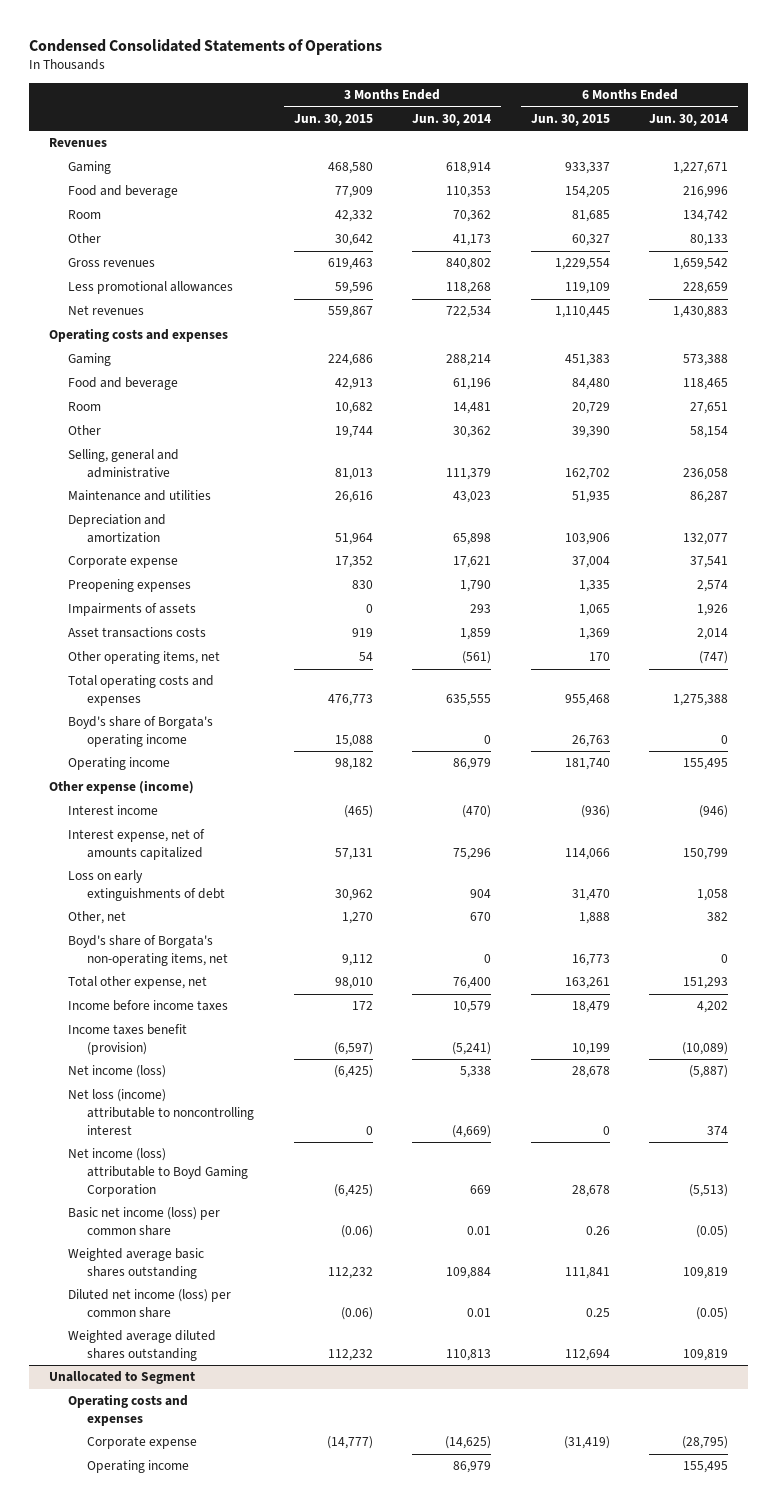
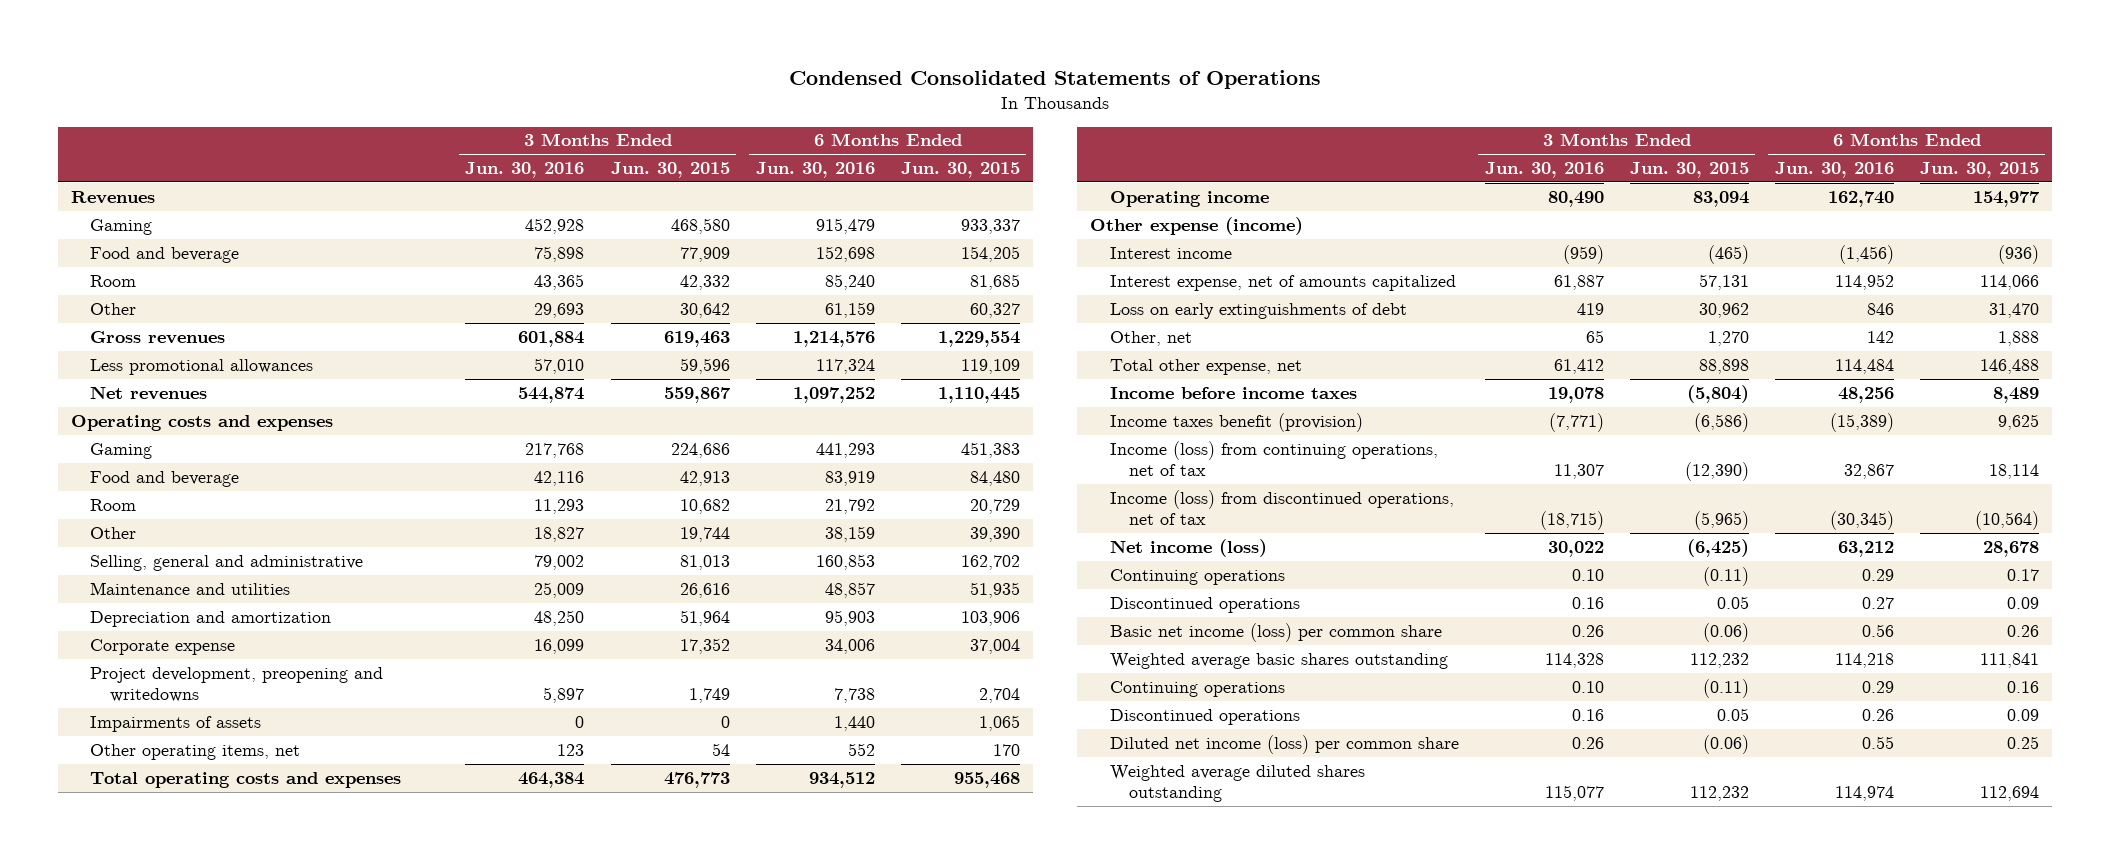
- | 3 Months Ended Jun. 30, 2015 | 3 Months Ended Jun. 30, 2014 | 6 Months Ended Jun. 30, 2015 | 6 Months Ended Jun. 30, 2014
+ | 3 Months Ended Jun. 30, 2016 | 3 Months Ended Jun. 30, 2015 | 6 Months Ended Jun. 30, 2016 | 6 Months Ended Jun. 30, 2015
- Preopening expenses | 830 | 1,790 | 1,335 | 2,574
+ Project development, preopening and writedowns | 5,897 | 1,749 | 7,738 | 2,704
- Asset transactions costs | 919 | 1,859 | 1,369 | 2,014
- Boyd's share of Borgata's operating income | 15,088 | 0 | 26,763 | 0
- Operating income | 98,182 | 86,979 | 181,740 | 155,495
+ Operating income | 80,490 | 83,094 | 162,740 | 154,977
- Boyd's share of Borgata's non-operating items, net | 9,112 | 0 | 16,773 | 0
- Total other expense, net | 98,010 | 76,400 | 163,261 | 151,293
- Income before income taxes | 172 | 10,579 | 18,479 | 4,202
- Income taxes benefit (provision) | (6,597) | (5,241) | 10,199 | (10,089)
+ Total other expense, net | 61,412 | 88,898 | 114,484 | 146,488
+ Income before income taxes | 19,078 | (5,804) | 48,256 | 8,489
+ Income taxes benefit (provision) | (7,771) | (6,586) | (15,389) | 9,625
+ Income (loss) from continuing operations, net of tax | 11,307 | (12,390) | 32,867 | 18,114
+ Income (loss) from discontinued operations, net of tax | (18,715) | (5,965) | (30,345) | (10,564)
- Net loss (income) attributable to noncontrolling interest | 0 | (4,669) | 0 | 374
- Net income (loss) attributable to Boyd Gaming Corporation | (6,425) | 669 | 28,678 | (5,513)
+ Continuing operations | 0.10 | (0.11) | 0.29 | 0.17
+ Discontinued operations | 0.16 | 0.05 | 0.27 | 0.09
+ Continuing operations | 0.10 | (0.11) | 0.29 | 0.16
+ Discontinued operations | 0.16 | 0.05 | 0.26 | 0.09
- Unallocated to Segment
- Operating costs and expenses
- Corporate expense | (14,777) | (14,625) | (31,419) | (28,795)
- Operating income | | 86,979 | | 155,495

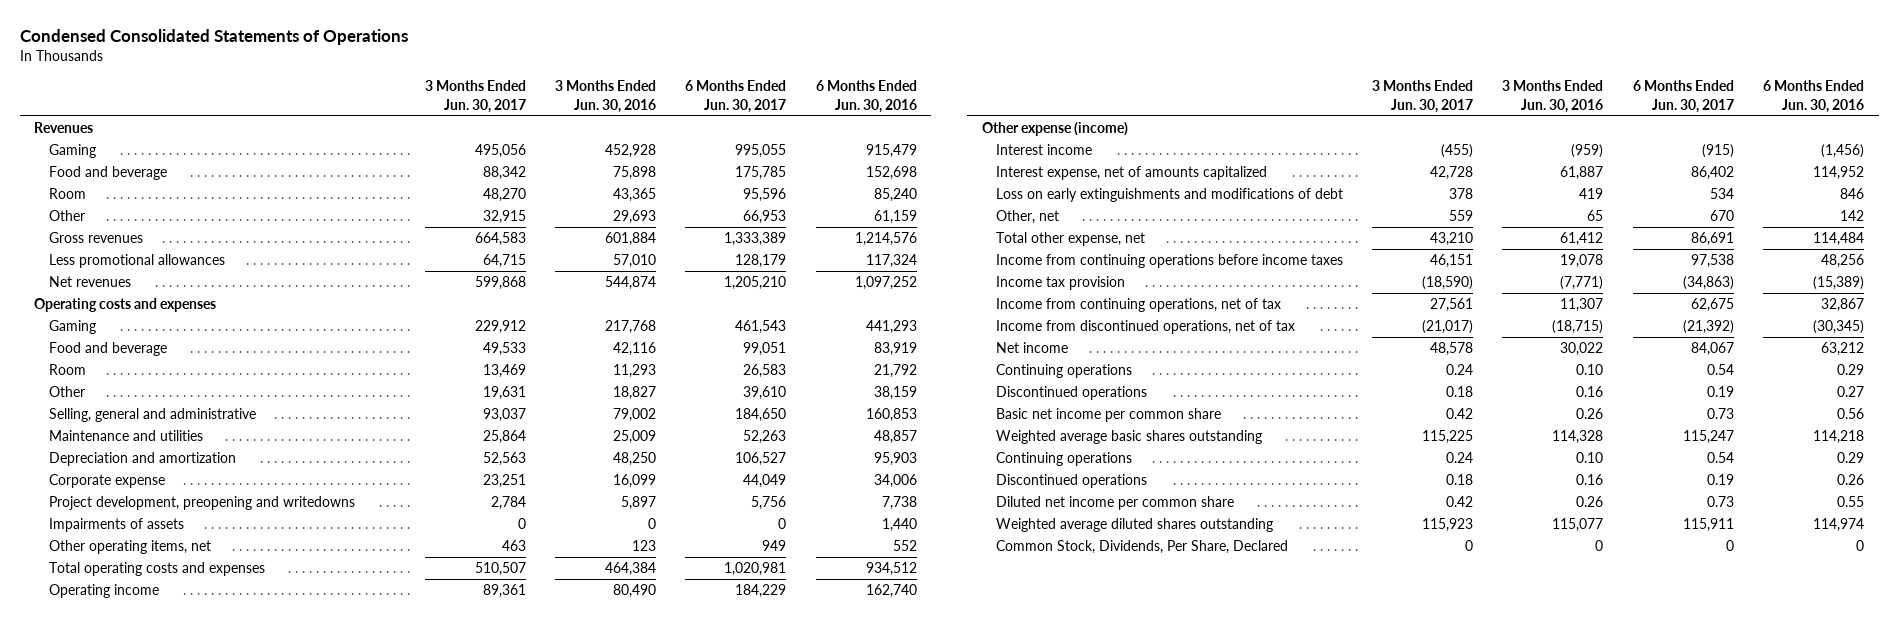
- | 3 Months Ended Jun. 30, 2016 | 3 Months Ended Jun. 30, 2015 | 6 Months Ended Jun. 30, 2016 | 6 Months Ended Jun. 30, 2015
+ | 3 Months Ended Jun. 30, 2017 | 3 Months Ended Jun. 30, 2016 | 6 Months Ended Jun. 30, 2017 | 6 Months Ended Jun. 30, 2016
- Loss on early extinguishments of debt | 419 | 30,962 | 846 | 31,470
+ Loss on early extinguishments and modifications of debt | 378 | 419 | 534 | 846
- Income before income taxes | 19,078 | (5,804) | 48,256 | 8,489
- Income taxes benefit (provision) | (7,771) | (6,586) | (15,389) | 9,625
- Income (loss) from continuing operations, net of tax | 11,307 | (12,390) | 32,867 | 18,114
- Income (loss) from discontinued operations, net of tax | (18,715) | (5,965) | (30,345) | (10,564)
- Net income (loss) | 30,022 | (6,425) | 63,212 | 28,678
+ Income from continuing operations before income taxes | 46,151 | 19,078 | 97,538 | 48,256
+ Income tax provision | (18,590) | (7,771) | (34,863) | (15,389)
+ Income from continuing operations, net of tax | 27,561 | 11,307 | 62,675 | 32,867
+ Income from discontinued operations, net of tax | (21,017) | (18,715) | (21,392) | (30,345)
+ Net income | 48,578 | 30,022 | 84,067 | 63,212
- Basic net income (loss) per common share | 0.26 | (0.06) | 0.56 | 0.26
+ Basic net income per common share | 0.42 | 0.26 | 0.73 | 0.56
- Diluted net income (loss) per common share | 0.26 | (0.06) | 0.55 | 0.25
+ Diluted net income per common share | 0.42 | 0.26 | 0.73 | 0.55
+ Common Stock, Dividends, Per Share, Declared | 0 | 0 | 0 | 0

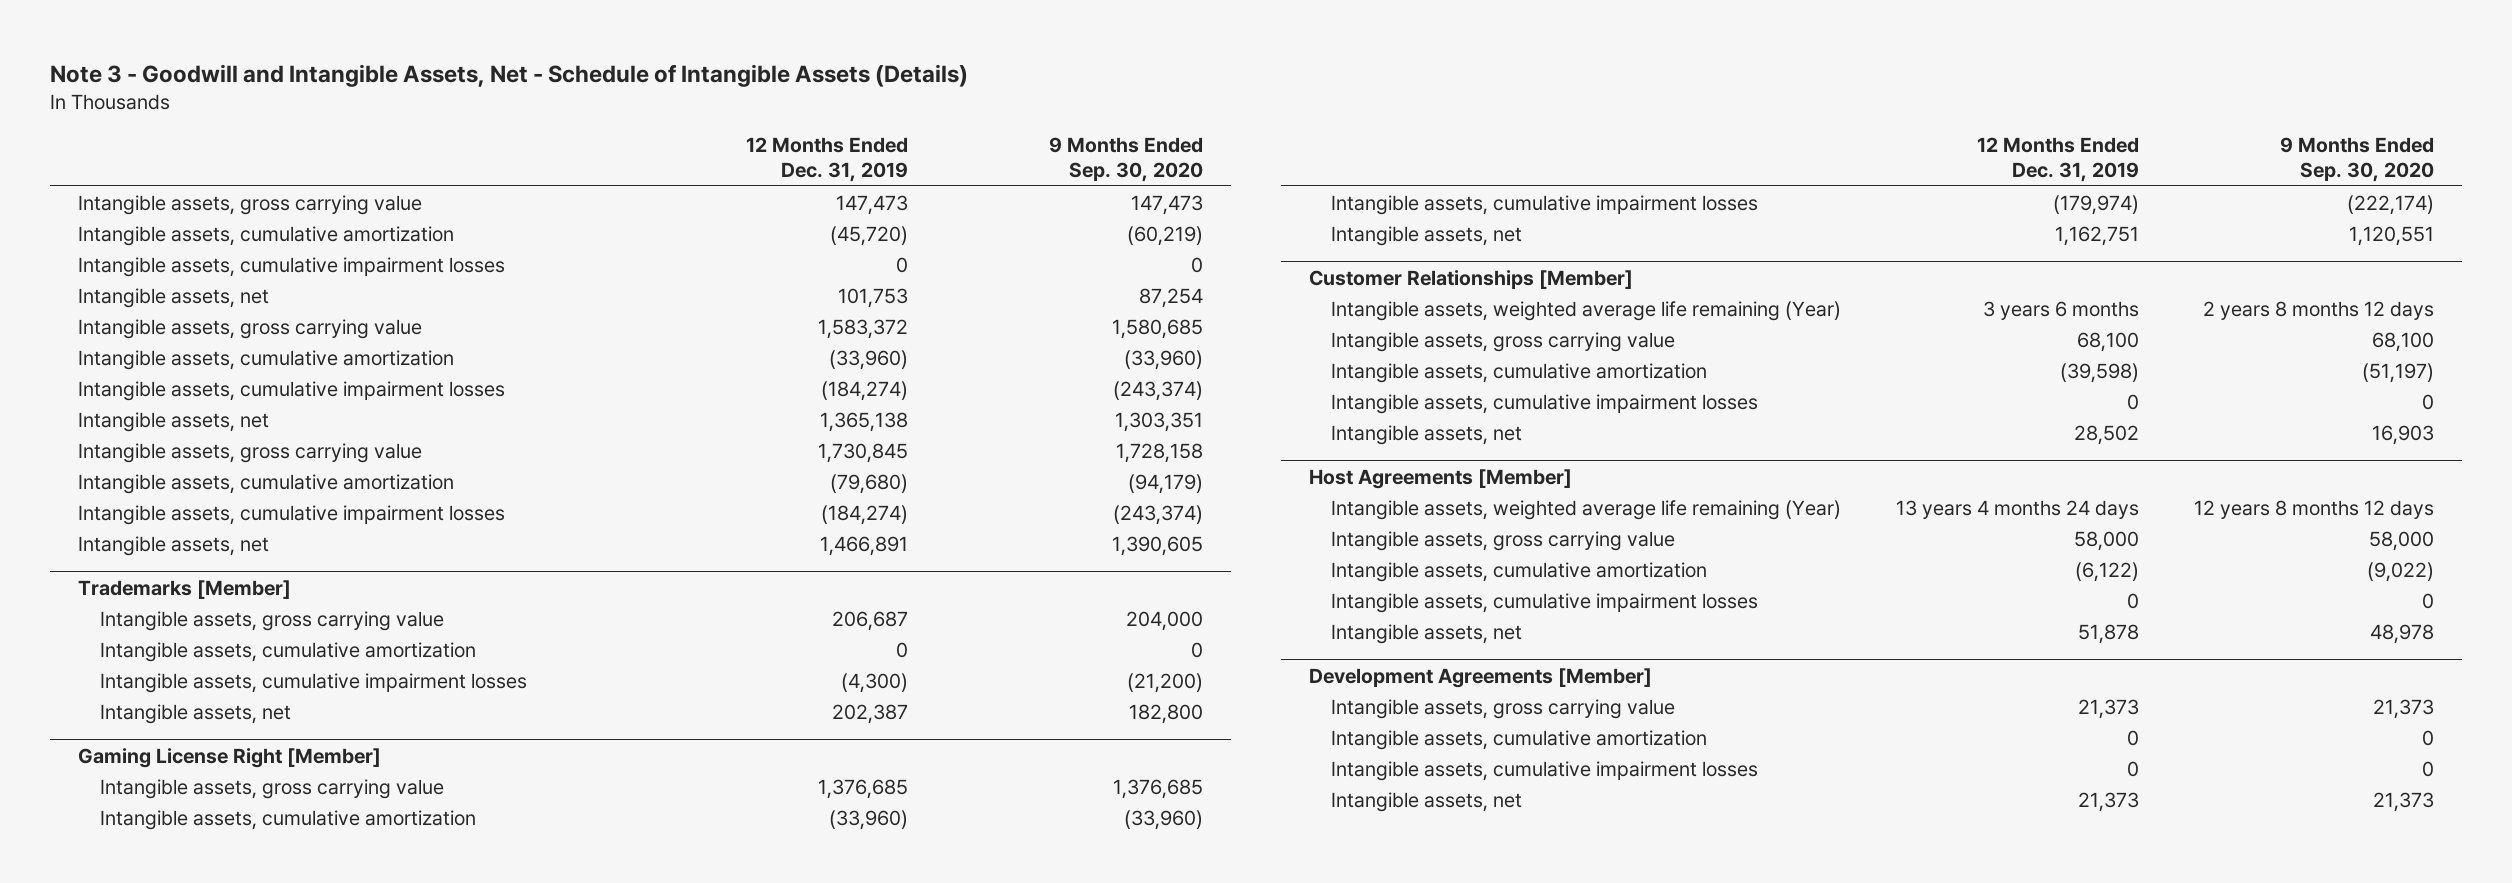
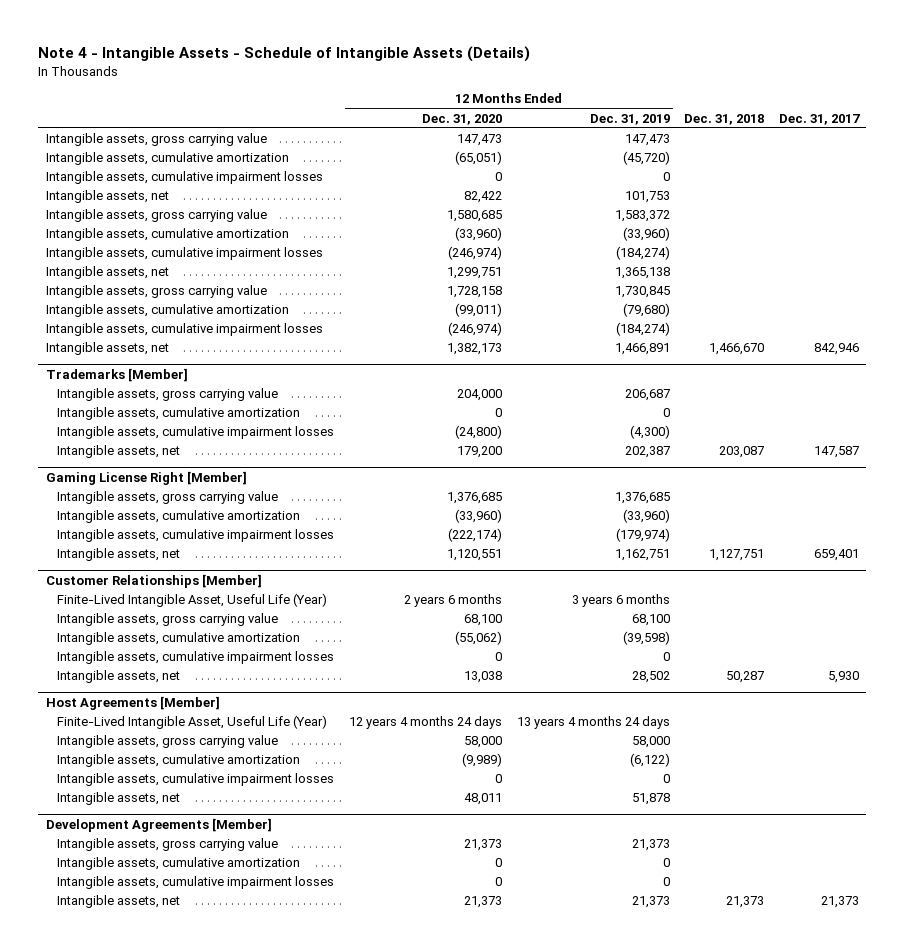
- Note 3 - Goodwill and Intangible Assets, Net - Schedule of Intangible Assets (Details)
+ Note 4 - Intangible Assets - Schedule of Intangible Assets (Details)
- | 12 Months Ended Dec. 31, 2019 | 9 Months Ended Sep. 30, 2020
+ | 12 Months Ended Dec. 31, 2020 | 12 Months Ended Dec. 31, 2019 | Dec. 31, 2018 | Dec. 31, 2017
@ Customer Relationships [Member]
- Intangible assets, weighted average life remaining (Year) | 3 years 6 months | 2 years 8 months 12 days
+ Finite-Lived Intangible Asset, Useful Life (Year) | 2 years 6 months | 3 years 6 months | |
@ Host Agreements [Member]
- Intangible assets, weighted average life remaining (Year) | 13 years 4 months 24 days | 12 years 8 months 12 days
+ Finite-Lived Intangible Asset, Useful Life (Year) | 12 years 4 months 24 days | 13 years 4 months 24 days | |

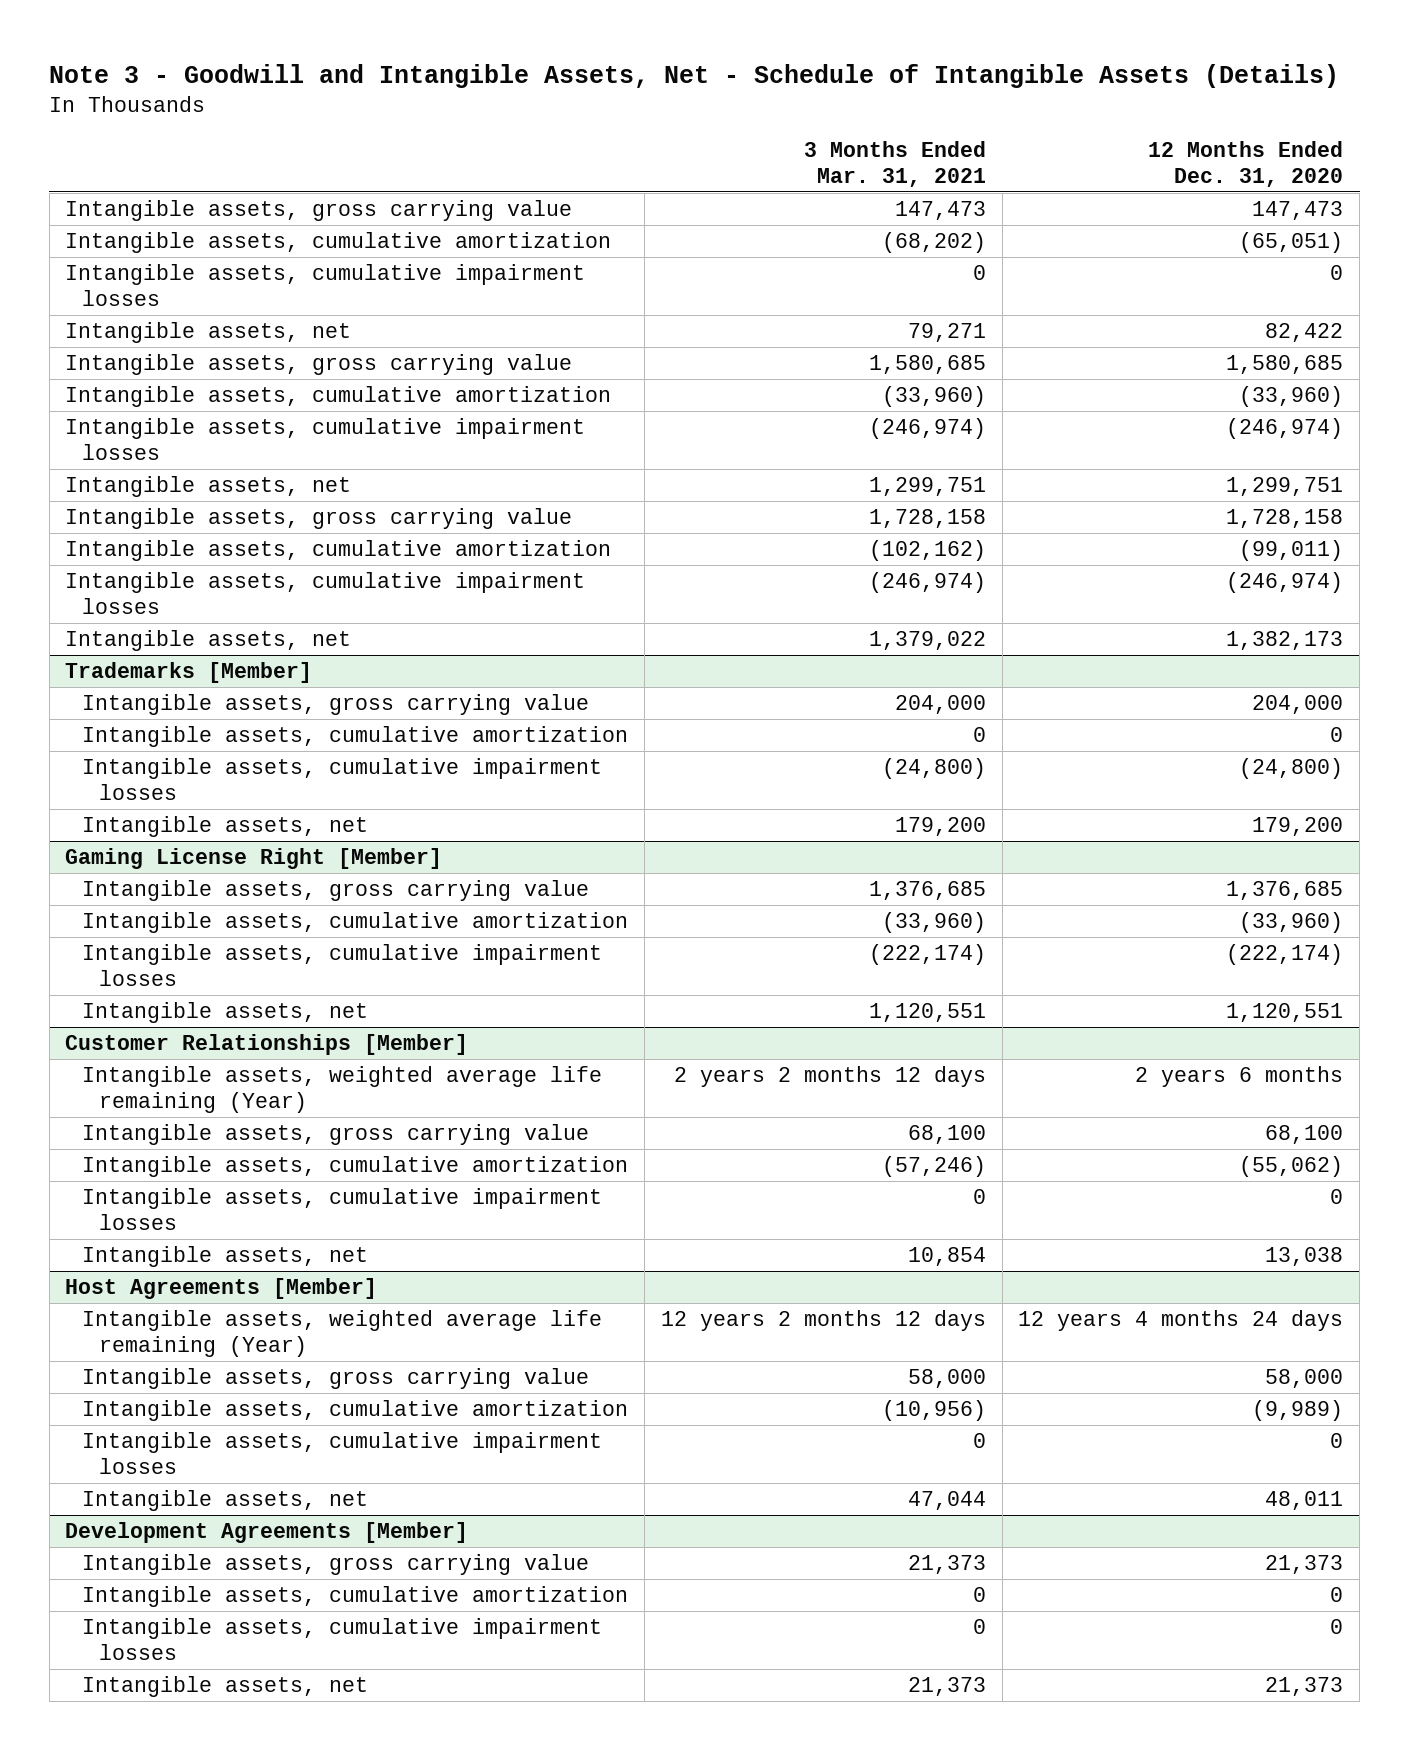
- Note 4 - Intangible Assets - Schedule of Intangible Assets (Details)
+ Note 3 - Goodwill and Intangible Assets, Net - Schedule of Intangible Assets (Details)
- | 12 Months Ended Dec. 31, 2020 | 12 Months Ended Dec. 31, 2019 | Dec. 31, 2018 | Dec. 31, 2017
+ | 3 Months Ended Mar. 31, 2021 | 12 Months Ended Dec. 31, 2020
@ Customer Relationships [Member]
- Finite-Lived Intangible Asset, Useful Life (Year) | 2 years 6 months | 3 years 6 months | |
+ Intangible assets, weighted average life remaining (Year) | 2 years 2 months 12 days | 2 years 6 months
@ Host Agreements [Member]
- Finite-Lived Intangible Asset, Useful Life (Year) | 12 years 4 months 24 days | 13 years 4 months 24 days | |
+ Intangible assets, weighted average life remaining (Year) | 12 years 2 months 12 days | 12 years 4 months 24 days

